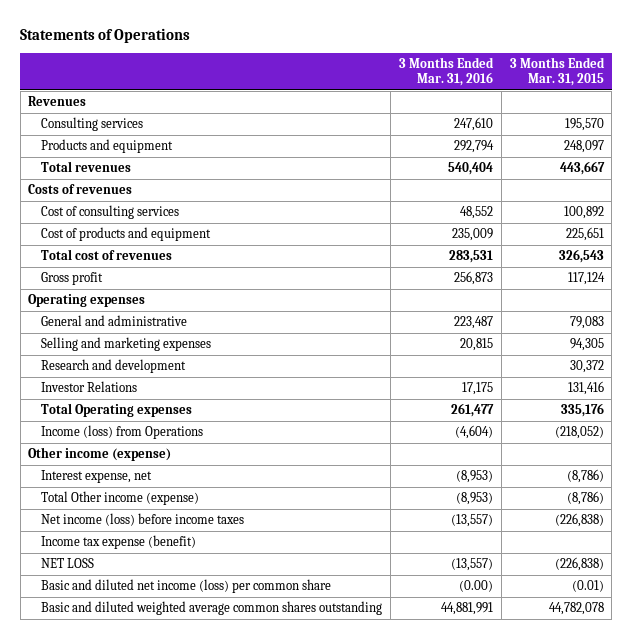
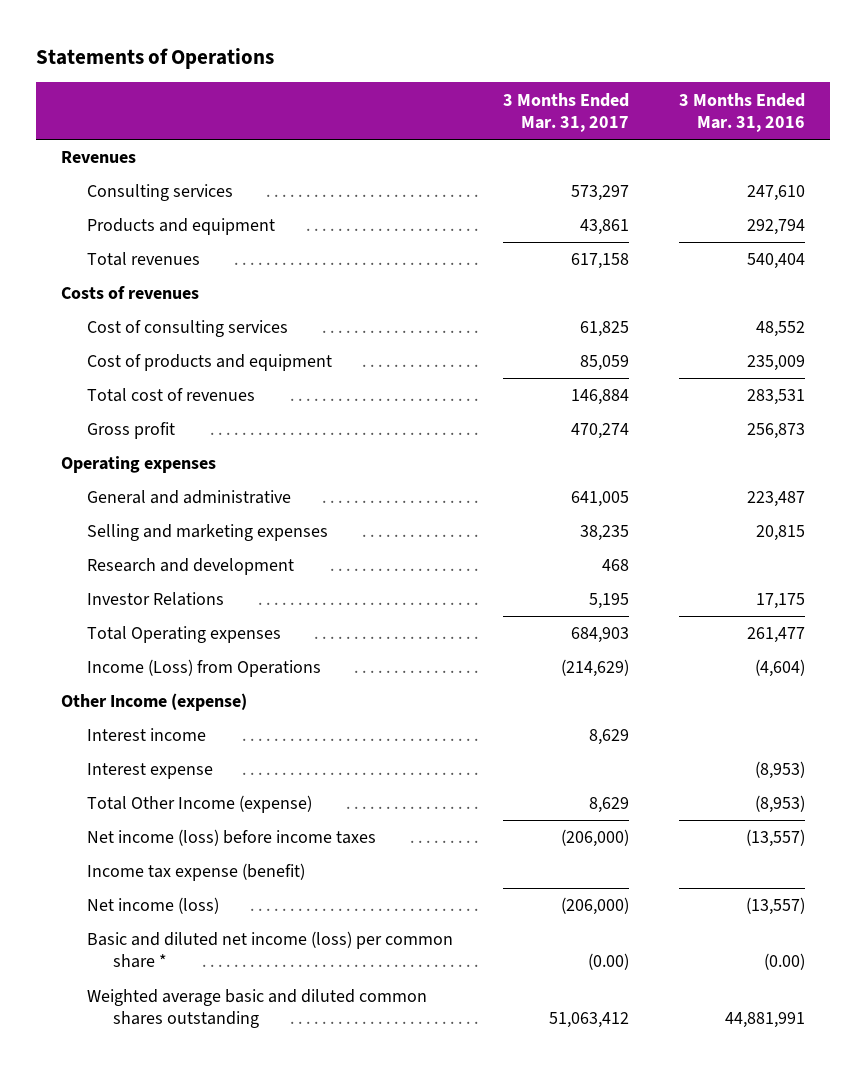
- | 3 Months Ended Mar. 31, 2016 | 3 Months Ended Mar. 31, 2015
+ | 3 Months Ended Mar. 31, 2017 | 3 Months Ended Mar. 31, 2016
- Income (loss) from Operations | (4,604) | (218,052)
- Other income (expense)
- Interest expense, net | (8,953) | (8,786)
- Total Other income (expense) | (8,953) | (8,786)
+ Income (Loss) from Operations | (214,629) | (4,604)
+ Other Income (expense)
+ Interest income | 8,629 |
+ Interest expense | | (8,953)
+ Total Other Income (expense) | 8,629 | (8,953)
- NET LOSS | (13,557) | (226,838)
- Basic and diluted net income (loss) per common share | (0.00) | (0.01)
- Basic and diluted weighted average common shares outstanding | 44,881,991 | 44,782,078
+ Net income (loss) | (206,000) | (13,557)
+ Basic and diluted net income (loss) per common share * | (0.00) | (0.00)
+ Weighted average basic and diluted common shares outstanding | 51,063,412 | 44,881,991

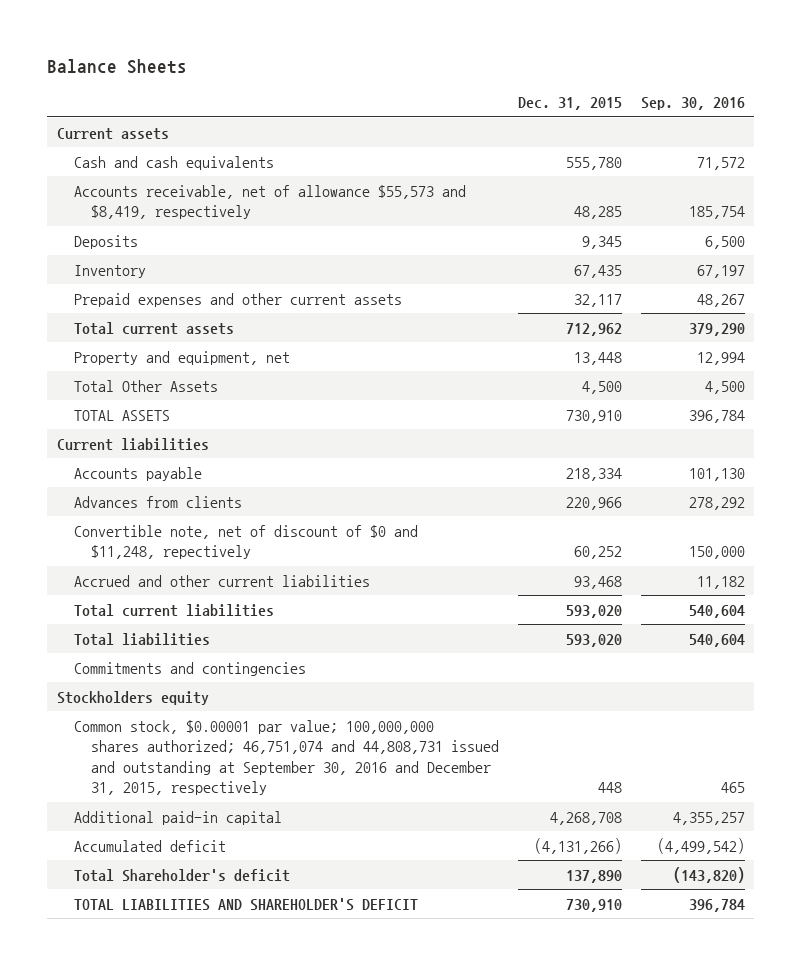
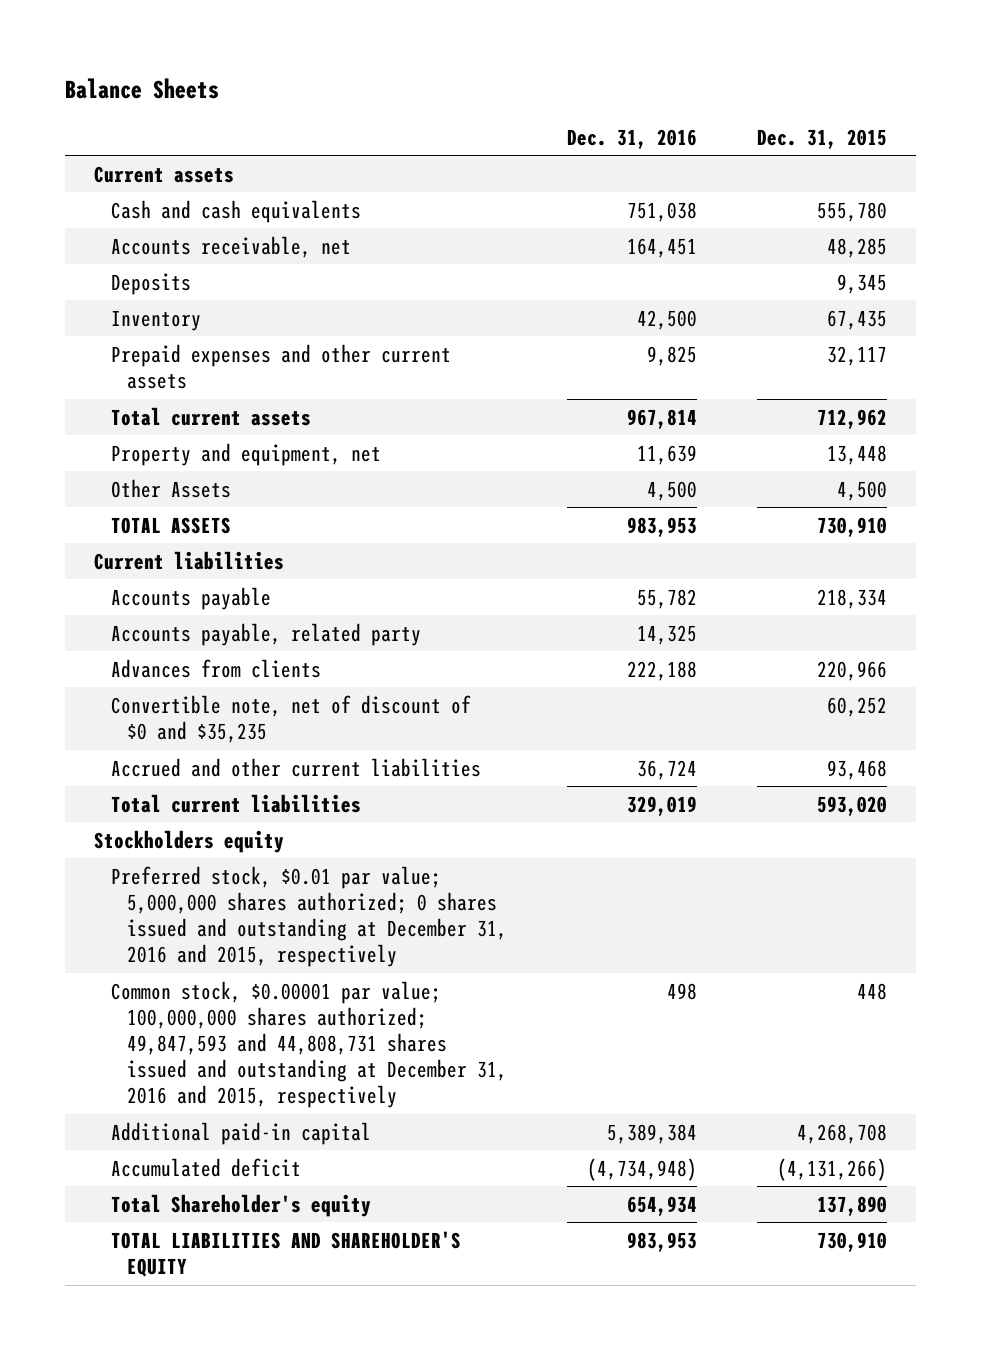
- | Dec. 31, 2015 | Sep. 30, 2016
+ | Dec. 31, 2016 | Dec. 31, 2015
- Accounts receivable, net of allowance $55,573 and $8,419, respectively | 48,285 | 185,754
+ Accounts receivable, net | 164,451 | 48,285
- Total Other Assets | 4,500 | 4,500
+ Other Assets | 4,500 | 4,500
+ Accounts payable, related party | 14,325 |
- Convertible note, net of discount of $0 and $11,248, repectively | 60,252 | 150,000
+ Convertible note, net of discount of $0 and $35,235 | | 60,252
- Total liabilities | 593,020 | 540,604
- Commitments and contingencies
- Common stock, $0.00001 par value; 100,000,000 shares authorized; 46,751,074 and 44,808,731 issued and outstanding at September 30, 2016 and December 31, 2015, respectively | 448 | 465
+ Preferred stock, $0.01 par value; 5,000,000 shares authorized; 0 shares issued and outstanding at December 31, 2016 and 2015, respectively
+ Common stock, $0.00001 par value; 100,000,000 shares authorized; 49,847,593 and 44,808,731 shares issued and outstanding at December 31, 2016 and 2015, respectively | 498 | 448
- Total Shareholder's deficit | 137,890 | (143,820)
- TOTAL LIABILITIES AND SHAREHOLDER'S DEFICIT | 730,910 | 396,784
+ Total Shareholder's equity | 654,934 | 137,890
+ TOTAL LIABILITIES AND SHAREHOLDER'S EQUITY | 983,953 | 730,910

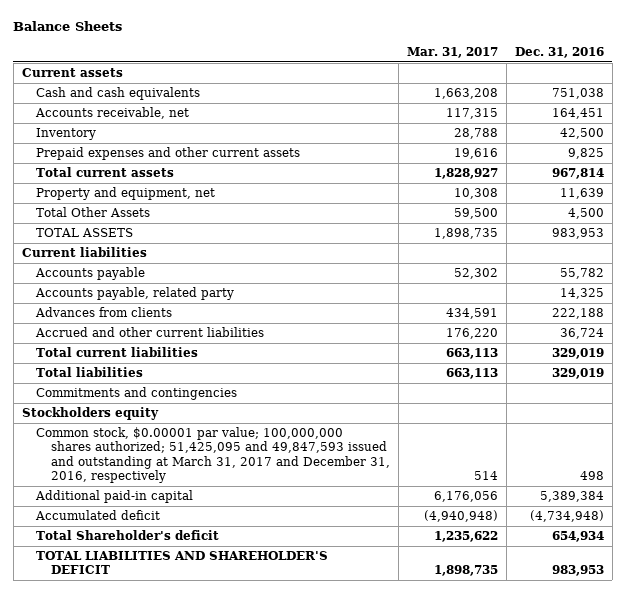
- | Dec. 31, 2016 | Dec. 31, 2015
+ | Mar. 31, 2017 | Dec. 31, 2016
- Deposits | | 9,345
- Other Assets | 4,500 | 4,500
+ Total Other Assets | 59,500 | 4,500
- Convertible note, net of discount of $0 and $35,235 | | 60,252
+ Total liabilities | 663,113 | 329,019
+ Commitments and contingencies
- Preferred stock, $0.01 par value; 5,000,000 shares authorized; 0 shares issued and outstanding at December 31, 2016 and 2015, respectively
- Common stock, $0.00001 par value; 100,000,000 shares authorized; 49,847,593 and 44,808,731 shares issued and outstanding at December 31, 2016 and 2015, respectively | 498 | 448
+ Common stock, $0.00001 par value; 100,000,000 shares authorized; 51,425,095 and 49,847,593 issued and outstanding at March 31, 2017 and December 31, 2016, respectively | 514 | 498
- Total Shareholder's equity | 654,934 | 137,890
- TOTAL LIABILITIES AND SHAREHOLDER'S EQUITY | 983,953 | 730,910
+ Total Shareholder's deficit | 1,235,622 | 654,934
+ TOTAL LIABILITIES AND SHAREHOLDER'S DEFICIT | 1,898,735 | 983,953

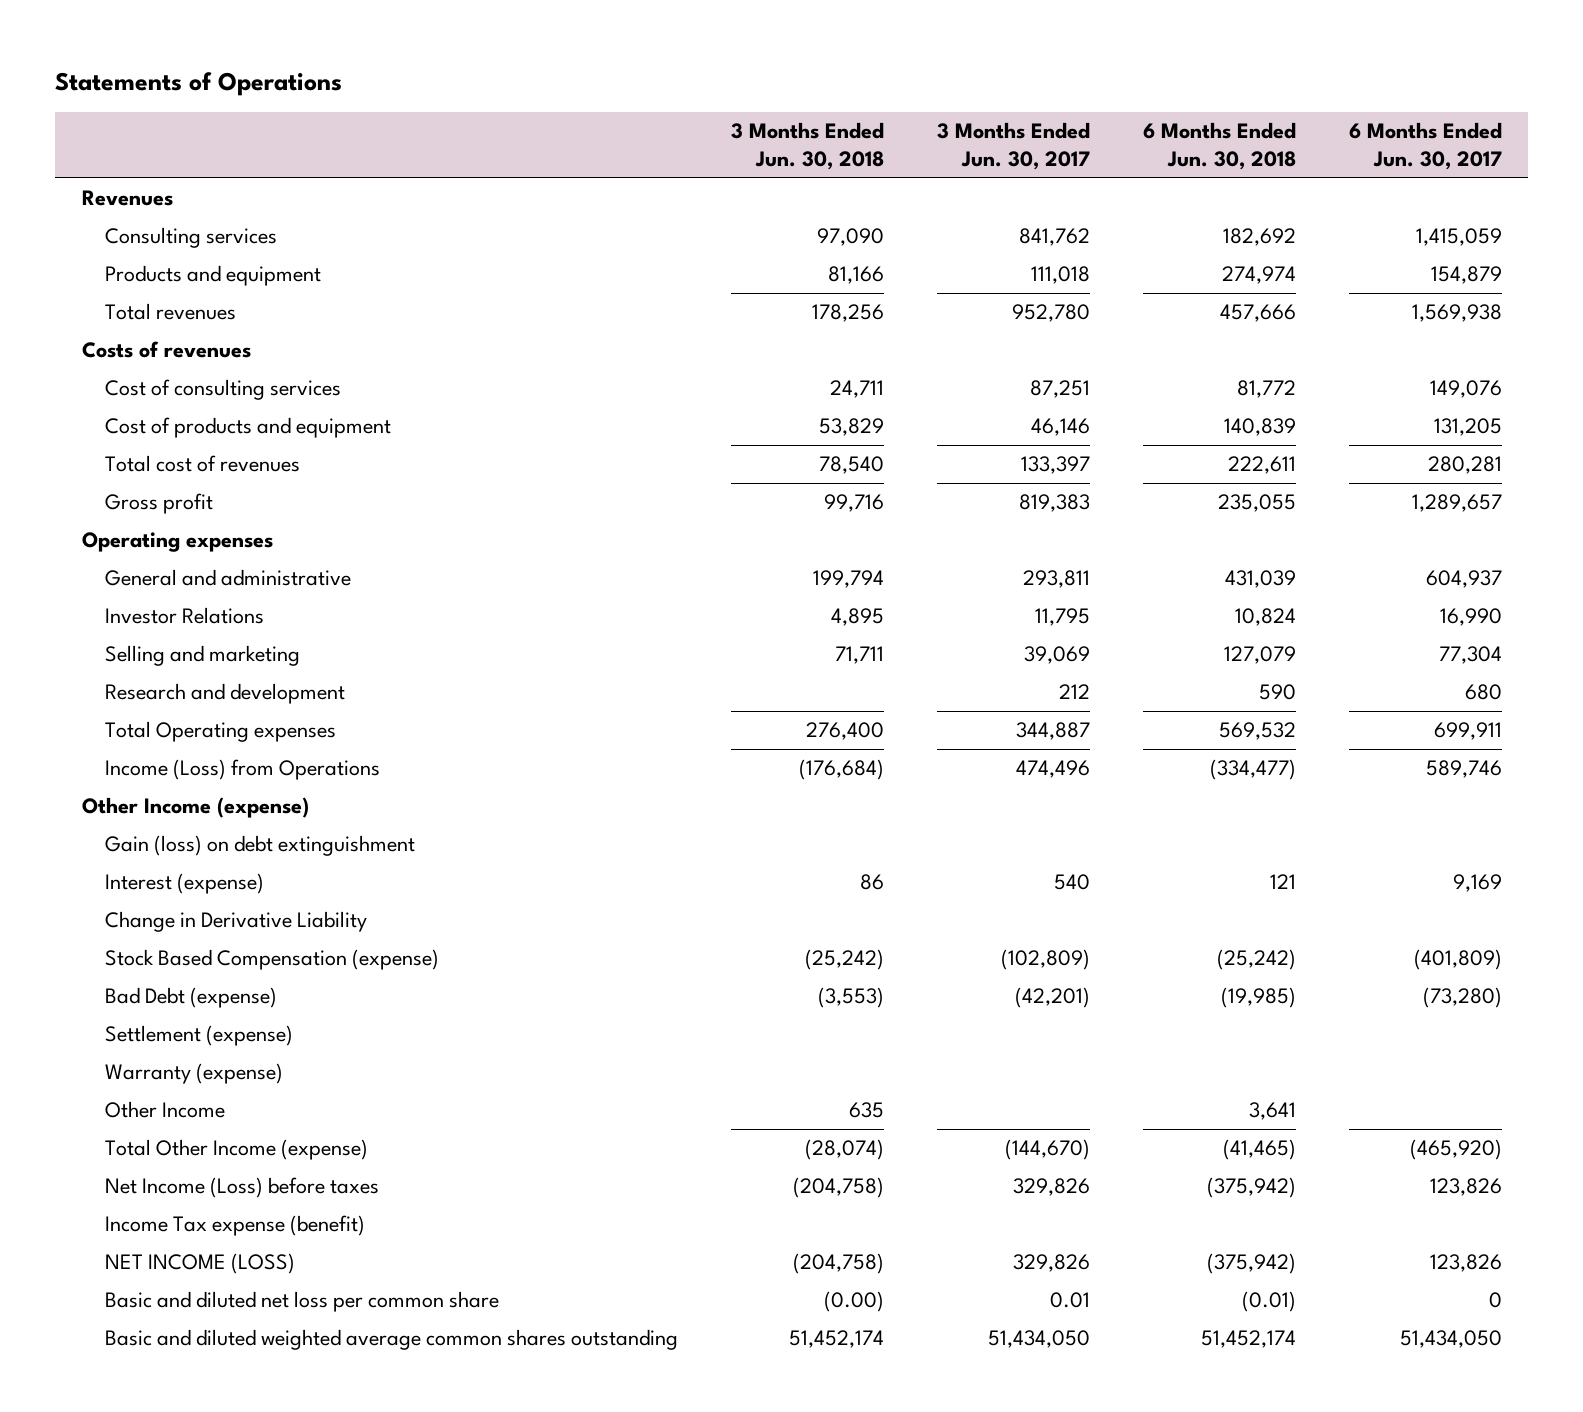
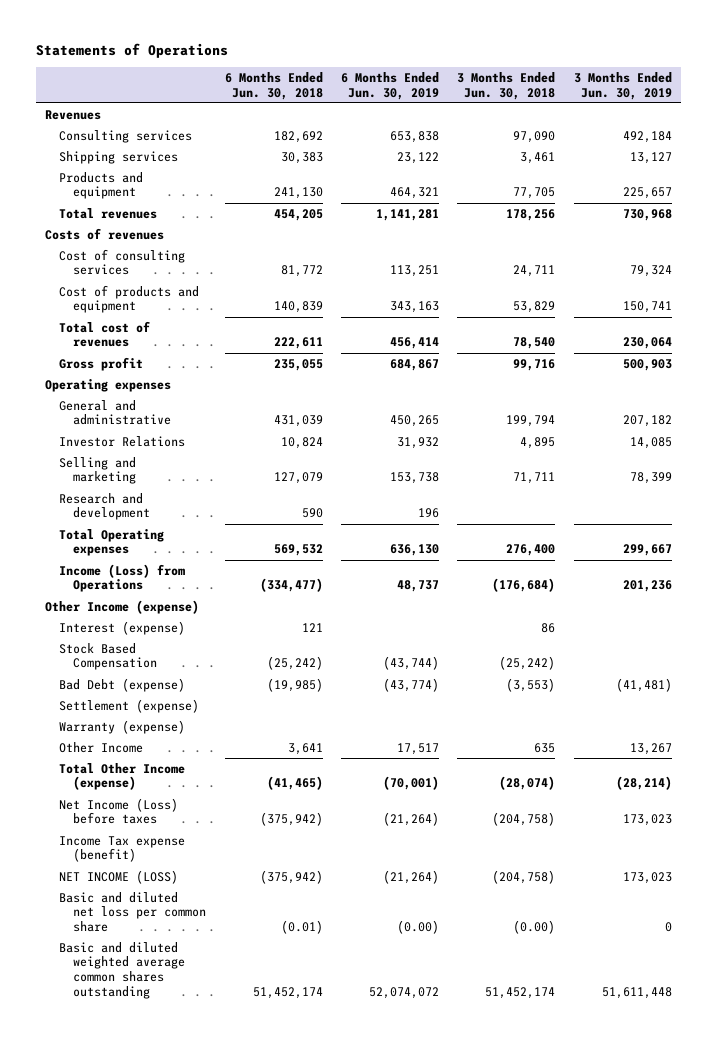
- | 3 Months Ended Jun. 30, 2018 | 3 Months Ended Jun. 30, 2017 | 6 Months Ended Jun. 30, 2018 | 6 Months Ended Jun. 30, 2017
+ | 6 Months Ended Jun. 30, 2018 | 6 Months Ended Jun. 30, 2019 | 3 Months Ended Jun. 30, 2018 | 3 Months Ended Jun. 30, 2019
- Products and equipment | 81,166 | 111,018 | 274,974 | 154,879
- Total revenues | 178,256 | 952,780 | 457,666 | 1,569,938
+ Shipping services | 30,383 | 23,122 | 3,461 | 13,127
+ Products and equipment | 241,130 | 464,321 | 77,705 | 225,657
+ Total revenues | 454,205 | 1,141,281 | 178,256 | 730,968
- Gain (loss) on debt extinguishment
- Change in Derivative Liability
- Stock Based Compensation (expense) | (25,242) | (102,809) | (25,242) | (401,809)
+ Stock Based Compensation | (25,242) | (43,744) | (25,242) |

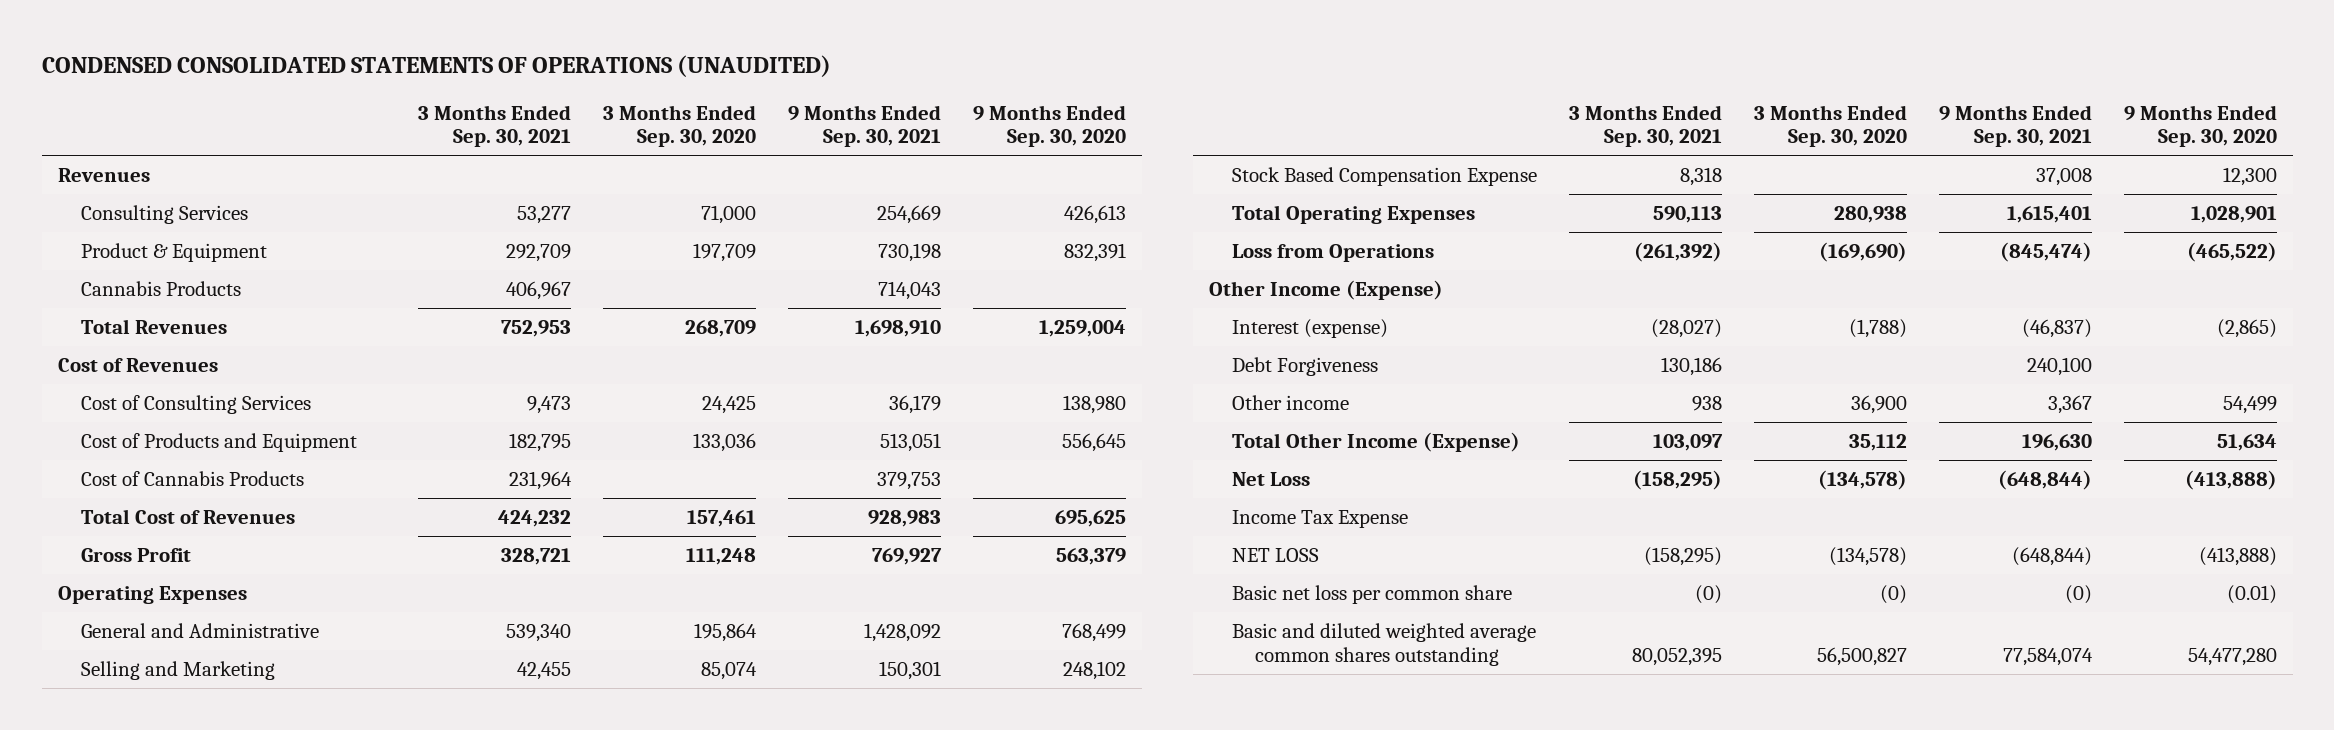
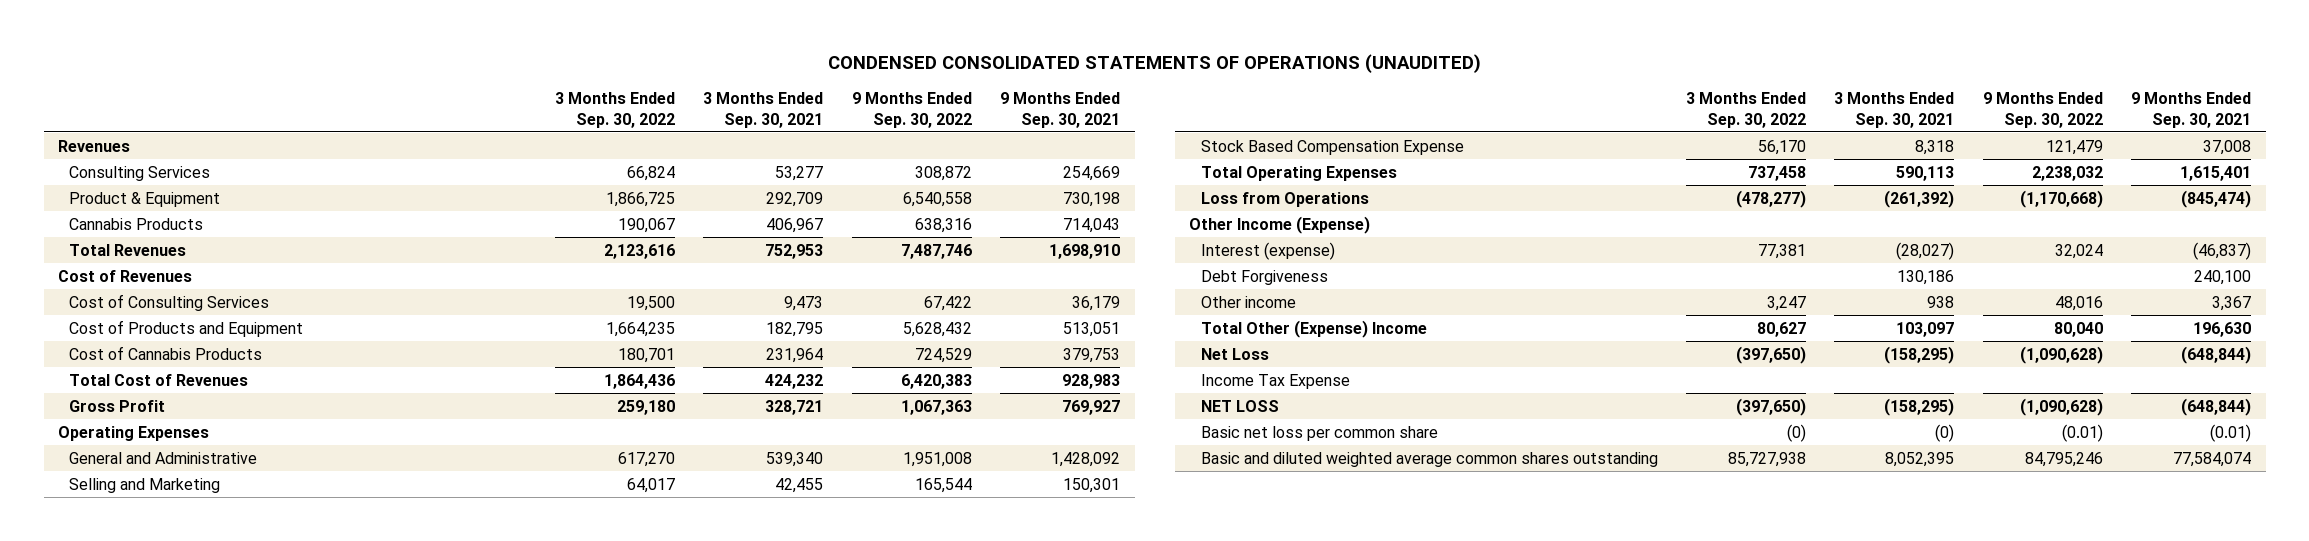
- | 3 Months Ended Sep. 30, 2021 | 3 Months Ended Sep. 30, 2020 | 9 Months Ended Sep. 30, 2021 | 9 Months Ended Sep. 30, 2020
+ | 3 Months Ended Sep. 30, 2022 | 3 Months Ended Sep. 30, 2021 | 9 Months Ended Sep. 30, 2022 | 9 Months Ended Sep. 30, 2021
- Total Other Income (Expense) | 103,097 | 35,112 | 196,630 | 51,634
+ Total Other (Expense) Income | 80,627 | 103,097 | 80,040 | 196,630
- Basic net loss per common share | (0) | (0) | (0) | (0.01)
- Basic and diluted weighted average common shares outstanding | 80,052,395 | 56,500,827 | 77,584,074 | 54,477,280
+ Basic net loss per common share | (0) | (0) | (0.01) | (0.01)
+ Basic and diluted weighted average common shares outstanding | 85,727,938 | 8,052,395 | 84,795,246 | 77,584,074

